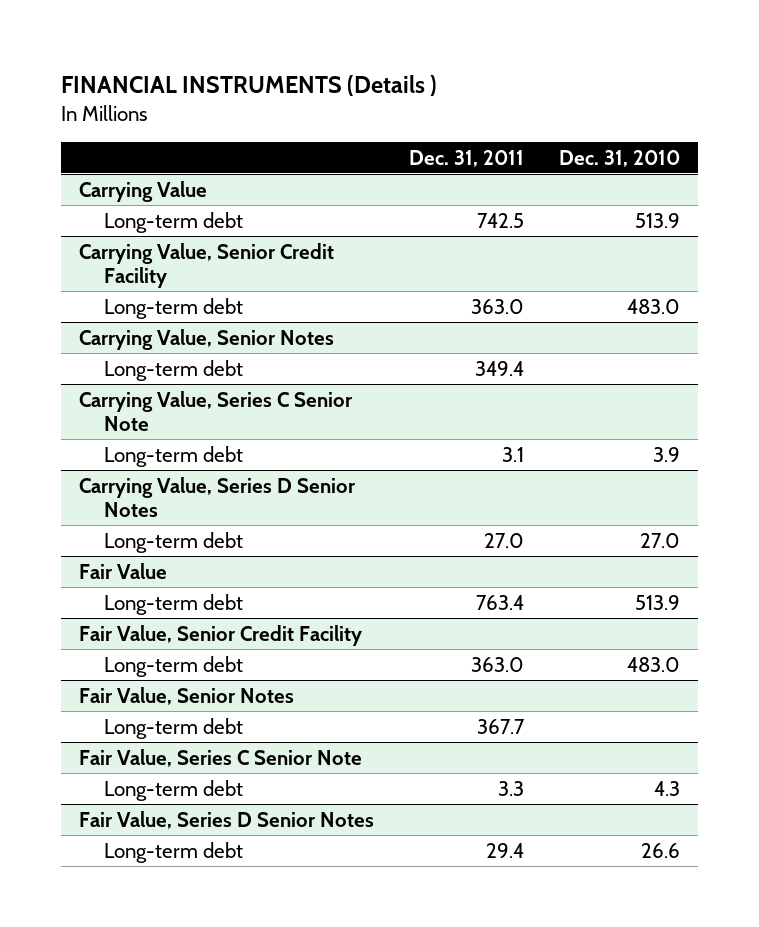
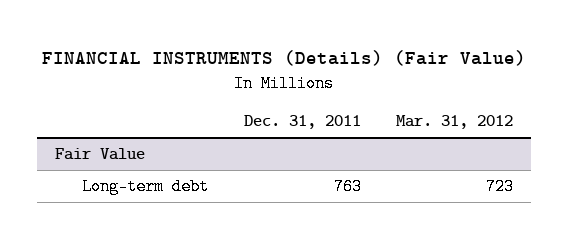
- FINANCIAL INSTRUMENTS (Details )
+ FINANCIAL INSTRUMENTS (Details) (Fair Value)
- | Dec. 31, 2011 | Dec. 31, 2010
+ | Dec. 31, 2011 | Mar. 31, 2012
- Carrying Value
- Long-term debt | 742.5 | 513.9
- Carrying Value, Senior Credit Facility
- Long-term debt | 363.0 | 483.0
- Carrying Value, Senior Notes
- Long-term debt | 349.4 |
- Carrying Value, Series C Senior Note
- Long-term debt | 3.1 | 3.9
- Carrying Value, Series D Senior Notes
- Long-term debt | 27.0 | 27.0
@ Fair Value
- Long-term debt | 763.4 | 513.9
- Fair Value, Senior Credit Facility
- Long-term debt | 363.0 | 483.0
- Fair Value, Senior Notes
- Long-term debt | 367.7 |
- Fair Value, Series C Senior Note
- Long-term debt | 3.3 | 4.3
- Fair Value, Series D Senior Notes
- Long-term debt | 29.4 | 26.6
@ Fair Value
+ Long-term debt | 763 | 723

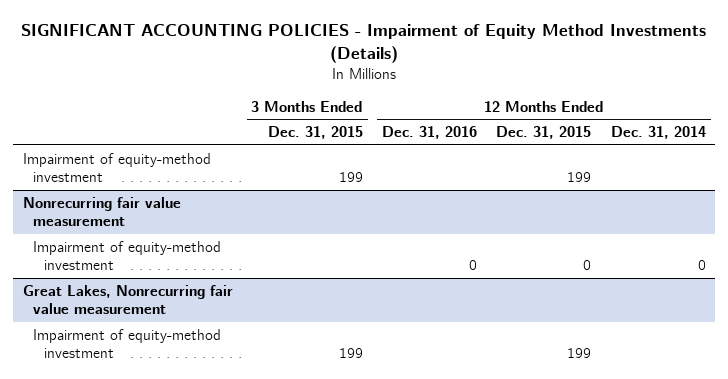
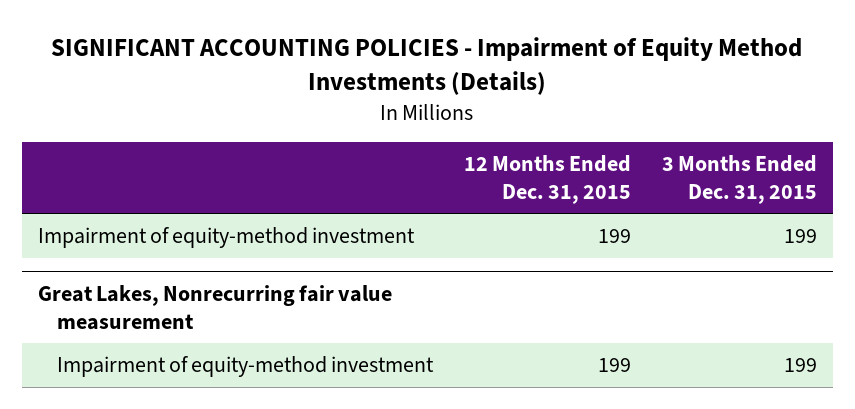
- | 3 Months Ended Dec. 31, 2015 | 12 Months Ended Dec. 31, 2016 | 12 Months Ended Dec. 31, 2015 | 12 Months Ended Dec. 31, 2014
+ | 12 Months Ended Dec. 31, 2015 | 3 Months Ended Dec. 31, 2015
- Nonrecurring fair value measurement
- Impairment of equity-method investment | | 0 | 0 | 0

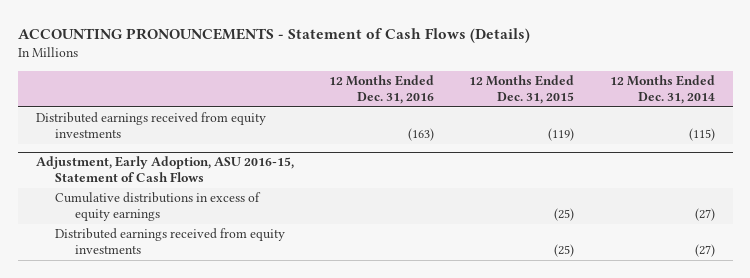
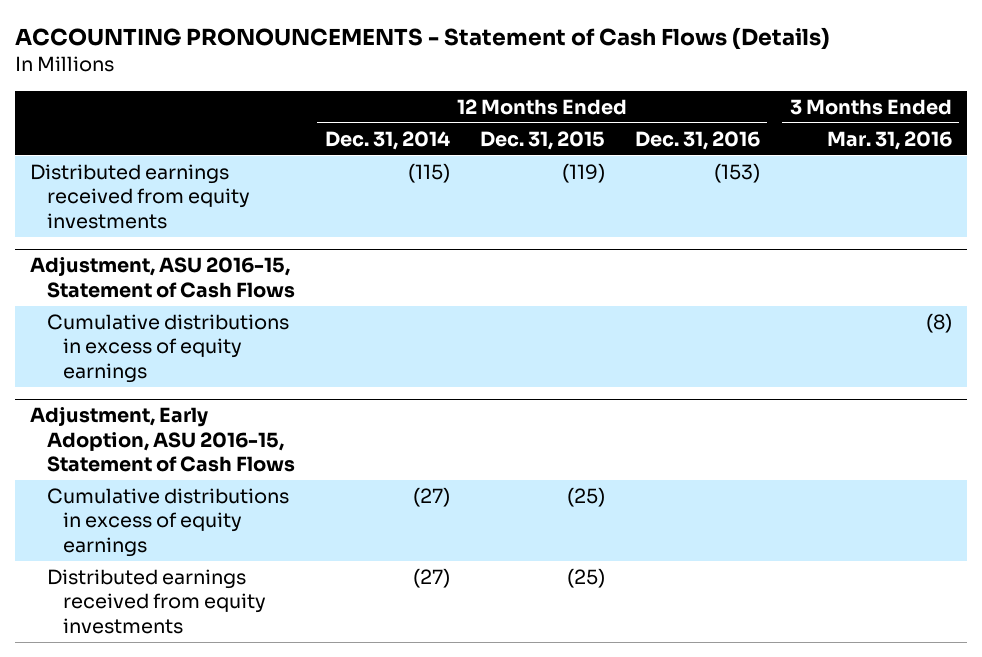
- | 12 Months Ended Dec. 31, 2016 | 12 Months Ended Dec. 31, 2015 | 12 Months Ended Dec. 31, 2014
+ | 12 Months Ended Dec. 31, 2014 | 12 Months Ended Dec. 31, 2015 | 12 Months Ended Dec. 31, 2016 | 3 Months Ended Mar. 31, 2016
- Distributed earnings received from equity investments | (163) | (119) | (115)
+ Distributed earnings received from equity investments | (115) | (119) | (153) |
+ Adjustment, ASU 2016-15, Statement of Cash Flows
+ Cumulative distributions in excess of equity earnings | | | | (8)

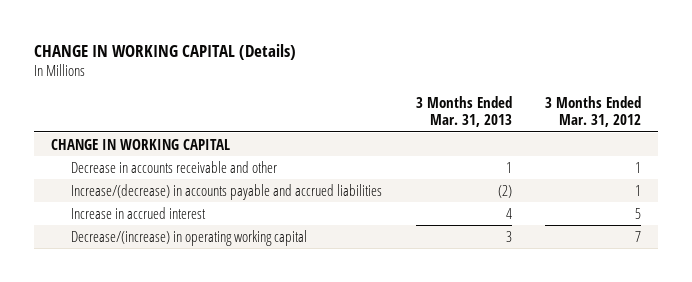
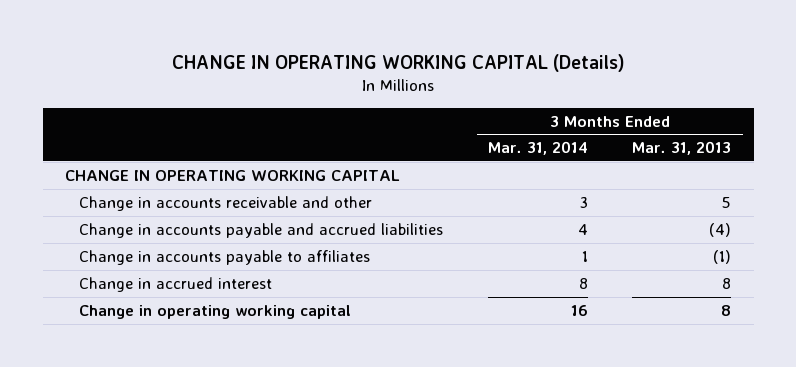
- CHANGE IN WORKING CAPITAL (Details)
+ CHANGE IN OPERATING WORKING CAPITAL (Details)
- | 3 Months Ended Mar. 31, 2013 | 3 Months Ended Mar. 31, 2012
+ | 3 Months Ended Mar. 31, 2014 | 3 Months Ended Mar. 31, 2013
- CHANGE IN WORKING CAPITAL
- Decrease in accounts receivable and other | 1 | 1
- Increase/(decrease) in accounts payable and accrued liabilities | (2) | 1
- Increase in accrued interest | 4 | 5
- Decrease/(increase) in operating working capital | 3 | 7
+ CHANGE IN OPERATING WORKING CAPITAL
+ Change in accounts receivable and other | 3 | 5
+ Change in accounts payable and accrued liabilities | 4 | (4)
+ Change in accounts payable to affiliates | 1 | (1)
+ Change in accrued interest | 8 | 8
+ Change in operating working capital | 16 | 8

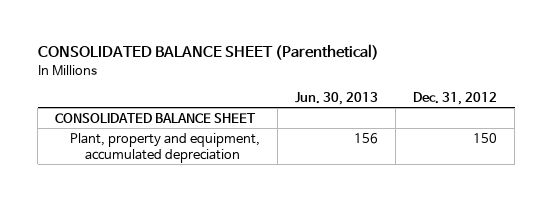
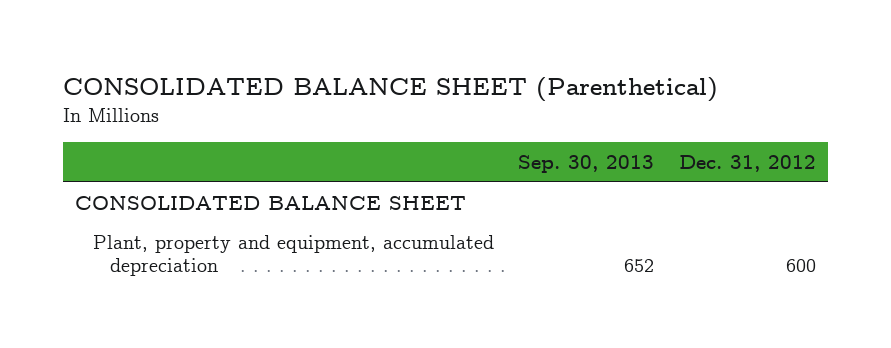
- | Jun. 30, 2013 | Dec. 31, 2012
+ | Sep. 30, 2013 | Dec. 31, 2012
- Plant, property and equipment, accumulated depreciation | 156 | 150
+ Plant, property and equipment, accumulated depreciation | 652 | 600

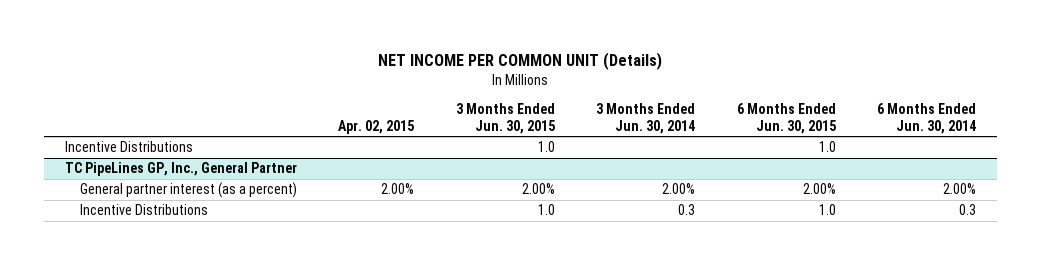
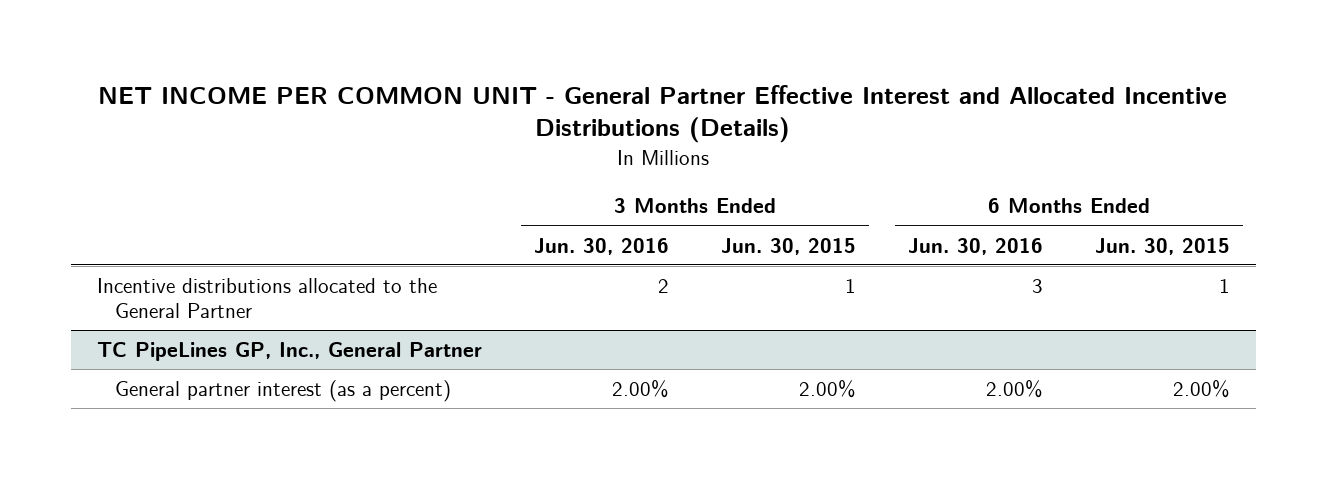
- NET INCOME PER COMMON UNIT (Details)
+ NET INCOME PER COMMON UNIT - General Partner Effective Interest and Allocated Incentive Distributions (Details)
- | Apr. 02, 2015 | 3 Months Ended Jun. 30, 2015 | 3 Months Ended Jun. 30, 2014 | 6 Months Ended Jun. 30, 2015 | 6 Months Ended Jun. 30, 2014
+ | 3 Months Ended Jun. 30, 2016 | 3 Months Ended Jun. 30, 2015 | 6 Months Ended Jun. 30, 2016 | 6 Months Ended Jun. 30, 2015
- Incentive Distributions | | 1.0 | | 1.0 |
+ Incentive distributions allocated to the General Partner | 2 | 1 | 3 | 1
@ TC PipeLines GP, Inc., General Partner
- Incentive Distributions | | 1.0 | 0.3 | 1.0 | 0.3

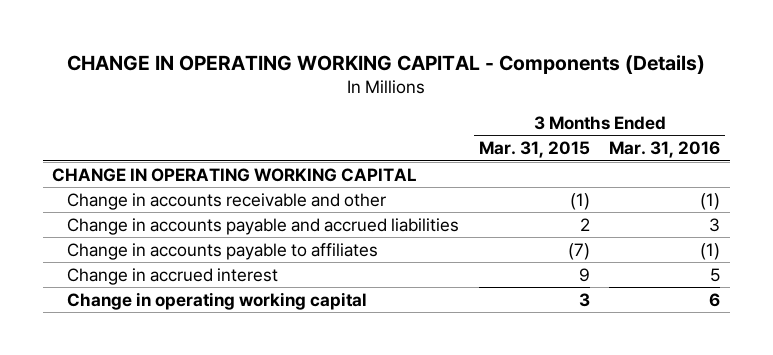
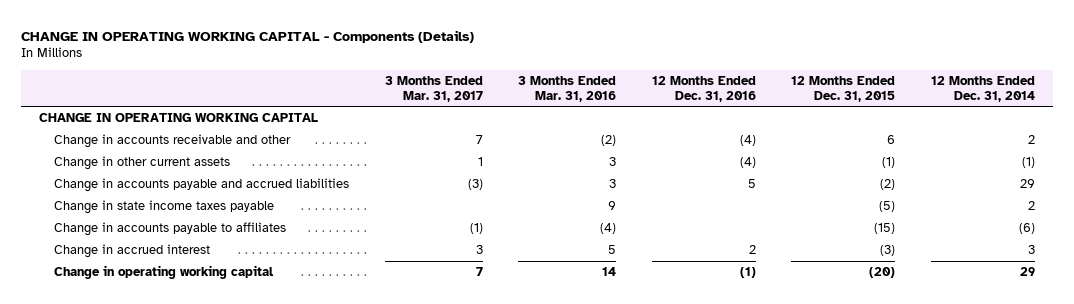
- | 3 Months Ended Mar. 31, 2015 | 3 Months Ended Mar. 31, 2016
+ | 3 Months Ended Mar. 31, 2017 | 3 Months Ended Mar. 31, 2016 | 12 Months Ended Dec. 31, 2016 | 12 Months Ended Dec. 31, 2015 | 12 Months Ended Dec. 31, 2014
- Change in accounts receivable and other | (1) | (1)
+ Change in accounts receivable and other | 7 | (2) | (4) | 6 | 2
+ Change in other current assets | 1 | 3 | (4) | (1) | (1)
- Change in accounts payable to affiliates | (7) | (1)
+ Change in state income taxes payable | | 9 | | (5) | 2
+ Change in accounts payable to affiliates | (1) | (4) | | (15) | (6)
- Change in operating working capital | 3 | 6
+ Change in operating working capital | 7 | 14 | (1) | (20) | 29

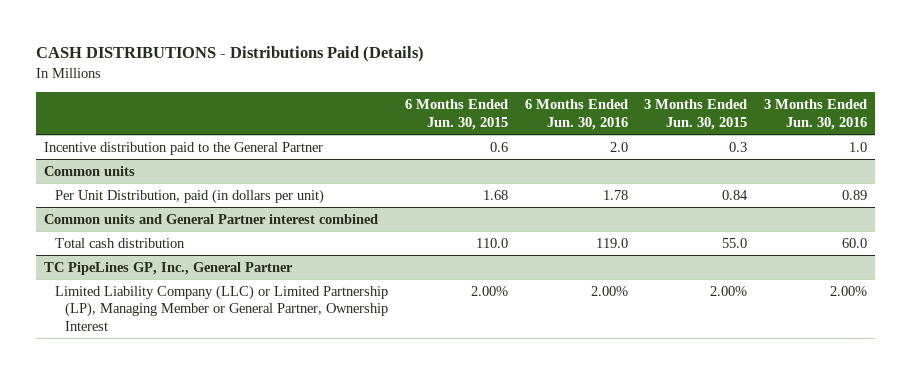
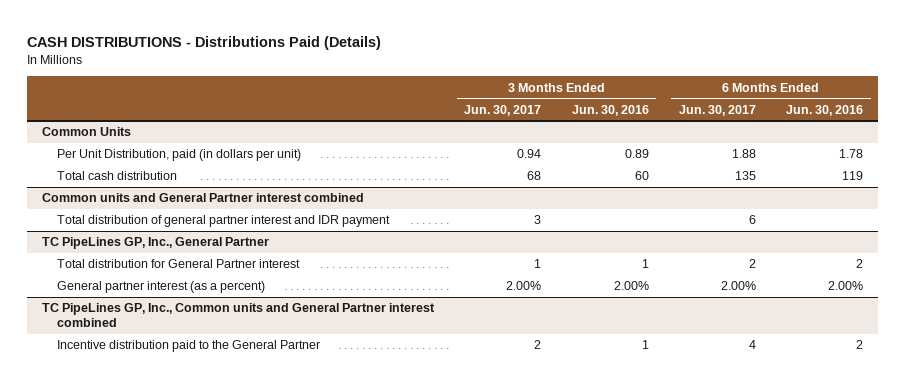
- | 6 Months Ended Jun. 30, 2015 | 6 Months Ended Jun. 30, 2016 | 3 Months Ended Jun. 30, 2015 | 3 Months Ended Jun. 30, 2016
+ | 3 Months Ended Jun. 30, 2017 | 3 Months Ended Jun. 30, 2016 | 6 Months Ended Jun. 30, 2017 | 6 Months Ended Jun. 30, 2016
- Incentive distribution paid to the General Partner | 0.6 | 2.0 | 0.3 | 1.0
- Common units
+ Common Units
+ Total cash distribution | 68 | 60 | 135 | 119
@ Common units and General Partner interest combined
- Total cash distribution | 110.0 | 119.0 | 55.0 | 60.0
+ Total distribution of general partner interest and IDR payment | 3 | | 6 |
@ TC PipeLines GP, Inc., General Partner
- Limited Liability Company (LLC) or Limited Partnership (LP), Managing Member or General Partner, Ownership Interest | 2.00% | 2.00% | 2.00% | 2.00%
+ Total distribution for General Partner interest | 1 | 1 | 2 | 2
+ General partner interest (as a percent) | 2.00% | 2.00% | 2.00% | 2.00%
+ TC PipeLines GP, Inc., Common units and General Partner interest combined
+ Incentive distribution paid to the General Partner | 2 | 1 | 4 | 2

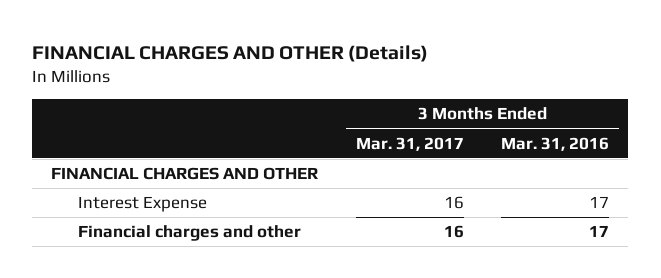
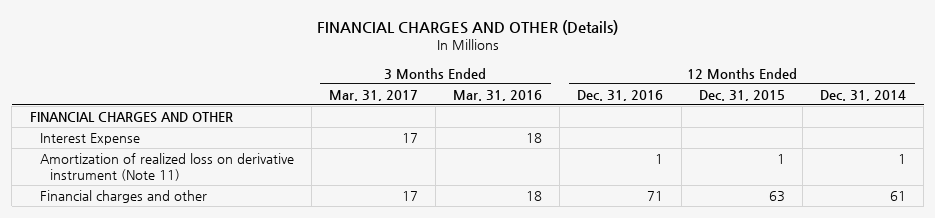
- | 3 Months Ended Mar. 31, 2017 | 3 Months Ended Mar. 31, 2016
+ | 3 Months Ended Mar. 31, 2017 | 3 Months Ended Mar. 31, 2016 | 12 Months Ended Dec. 31, 2016 | 12 Months Ended Dec. 31, 2015 | 12 Months Ended Dec. 31, 2014
- Interest Expense | 16 | 17
- Financial charges and other | 16 | 17
+ Interest Expense | 17 | 18 | | |
+ Amortization of realized loss on derivative instrument (Note 11) | | | 1 | 1 | 1
+ Financial charges and other | 17 | 18 | 71 | 63 | 61

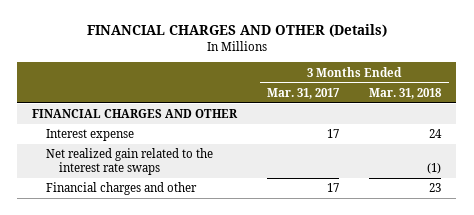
- | 3 Months Ended Mar. 31, 2017 | 3 Months Ended Mar. 31, 2016 | 12 Months Ended Dec. 31, 2016 | 12 Months Ended Dec. 31, 2015 | 12 Months Ended Dec. 31, 2014
+ | 3 Months Ended Mar. 31, 2017 | 3 Months Ended Mar. 31, 2018
- Interest Expense | 17 | 18 | | |
- Amortization of realized loss on derivative instrument (Note 11) | | | 1 | 1 | 1
+ Interest expense | 17 | 24
+ Net realized gain related to the interest rate swaps | | (1)

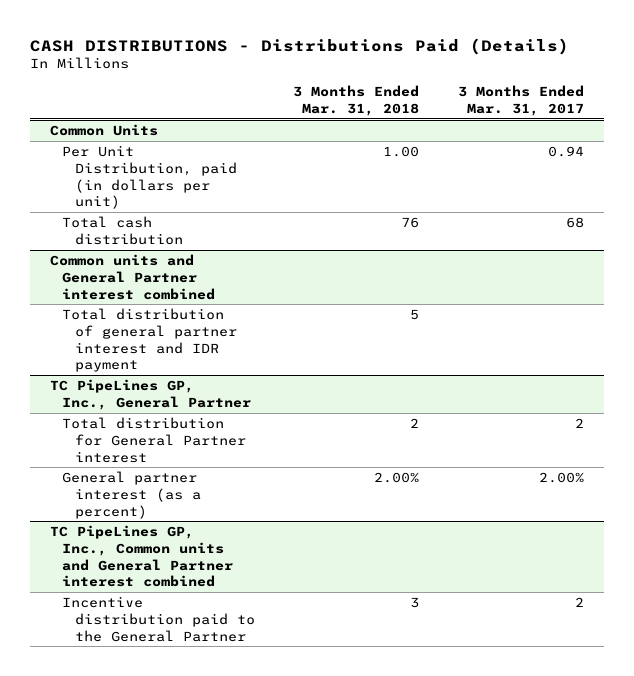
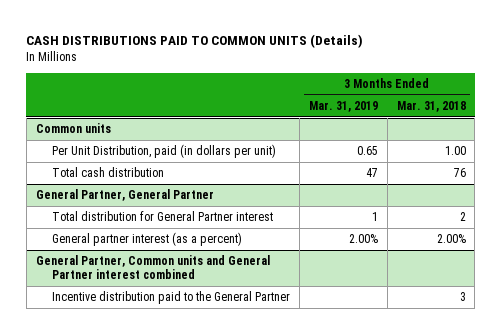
- CASH DISTRIBUTIONS - Distributions Paid (Details)
+ CASH DISTRIBUTIONS PAID TO COMMON UNITS (Details)
- | 3 Months Ended Mar. 31, 2018 | 3 Months Ended Mar. 31, 2017
+ | 3 Months Ended Mar. 31, 2019 | 3 Months Ended Mar. 31, 2018
- Common Units
+ Common units
- Common units and General Partner interest combined
- Total distribution of general partner interest and IDR payment | 5 |
- TC PipeLines GP, Inc., General Partner
+ General Partner, General Partner
- TC PipeLines GP, Inc., Common units and General Partner interest combined
+ General Partner, Common units and General Partner interest combined

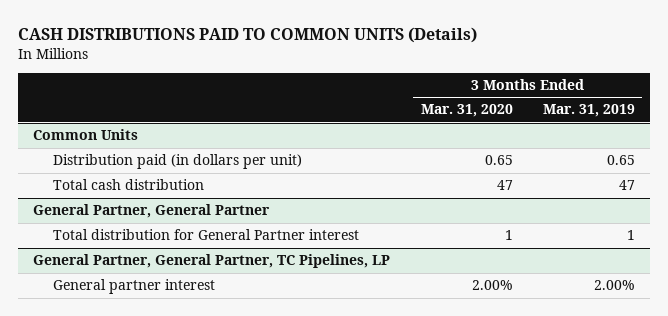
- | 3 Months Ended Mar. 31, 2019 | 3 Months Ended Mar. 31, 2018
+ | 3 Months Ended Mar. 31, 2020 | 3 Months Ended Mar. 31, 2019
- Common units
- Per Unit Distribution, paid (in dollars per unit) | 0.65 | 1.00
+ Common Units
+ Distribution paid (in dollars per unit) | 0.65 | 0.65
@ General Partner, General Partner
- General partner interest (as a percent) | 2.00% | 2.00%
- General Partner, Common units and General Partner interest combined
- Incentive distribution paid to the General Partner | | 3
+ General Partner, General Partner, TC Pipelines, LP
+ General partner interest | 2.00% | 2.00%

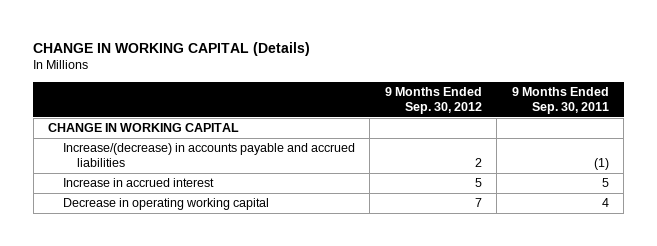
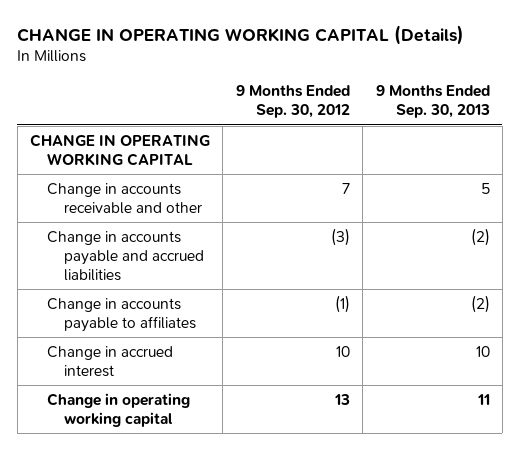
- CHANGE IN WORKING CAPITAL (Details)
+ CHANGE IN OPERATING WORKING CAPITAL (Details)
- | 9 Months Ended Sep. 30, 2012 | 9 Months Ended Sep. 30, 2011
+ | 9 Months Ended Sep. 30, 2012 | 9 Months Ended Sep. 30, 2013
- CHANGE IN WORKING CAPITAL
- Increase/(decrease) in accounts payable and accrued liabilities | 2 | (1)
- Increase in accrued interest | 5 | 5
- Decrease in operating working capital | 7 | 4
+ CHANGE IN OPERATING WORKING CAPITAL
+ Change in accounts receivable and other | 7 | 5
+ Change in accounts payable and accrued liabilities | (3) | (2)
+ Change in accounts payable to affiliates | (1) | (2)
+ Change in accrued interest | 10 | 10
+ Change in operating working capital | 13 | 11

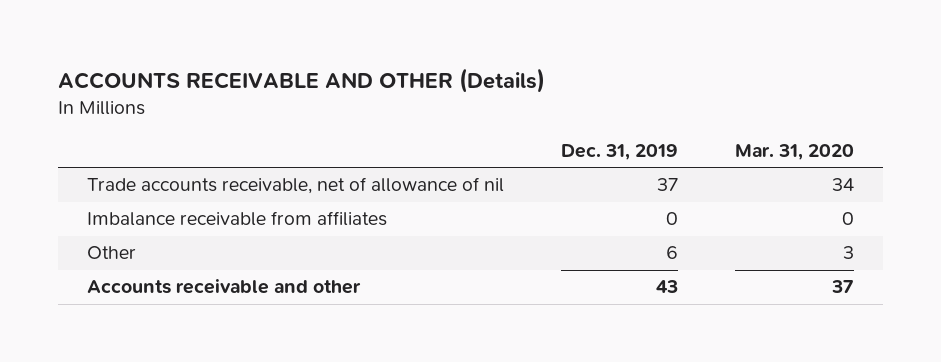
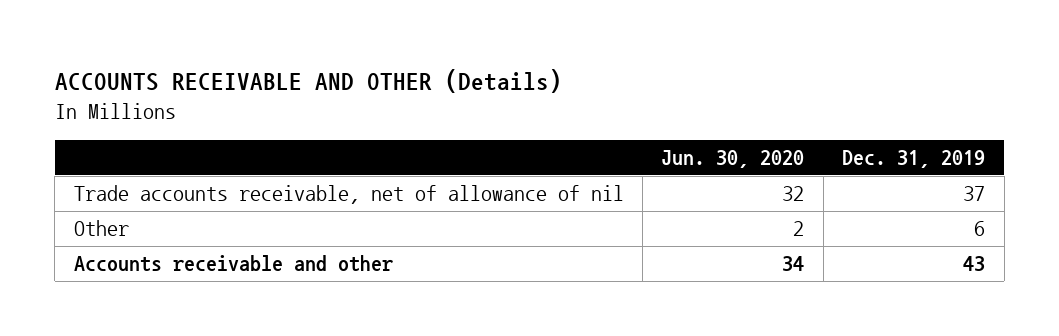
- | Dec. 31, 2019 | Mar. 31, 2020
+ | Jun. 30, 2020 | Dec. 31, 2019
- Imbalance receivable from affiliates | 0 | 0

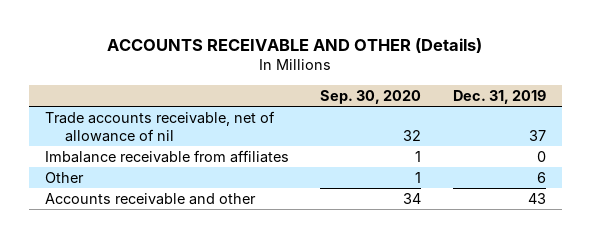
- | Jun. 30, 2020 | Dec. 31, 2019
+ | Sep. 30, 2020 | Dec. 31, 2019
+ Imbalance receivable from affiliates | 1 | 0

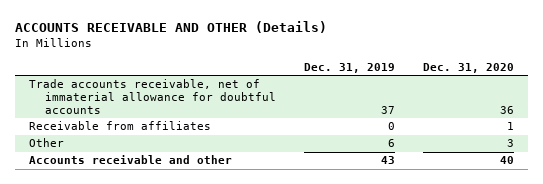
- | Sep. 30, 2020 | Dec. 31, 2019
+ | Dec. 31, 2019 | Dec. 31, 2020
- Trade accounts receivable, net of allowance of nil | 32 | 37
- Imbalance receivable from affiliates | 1 | 0
+ Trade accounts receivable, net of immaterial allowance for doubtful accounts | 37 | 36
+ Receivable from affiliates | 0 | 1

